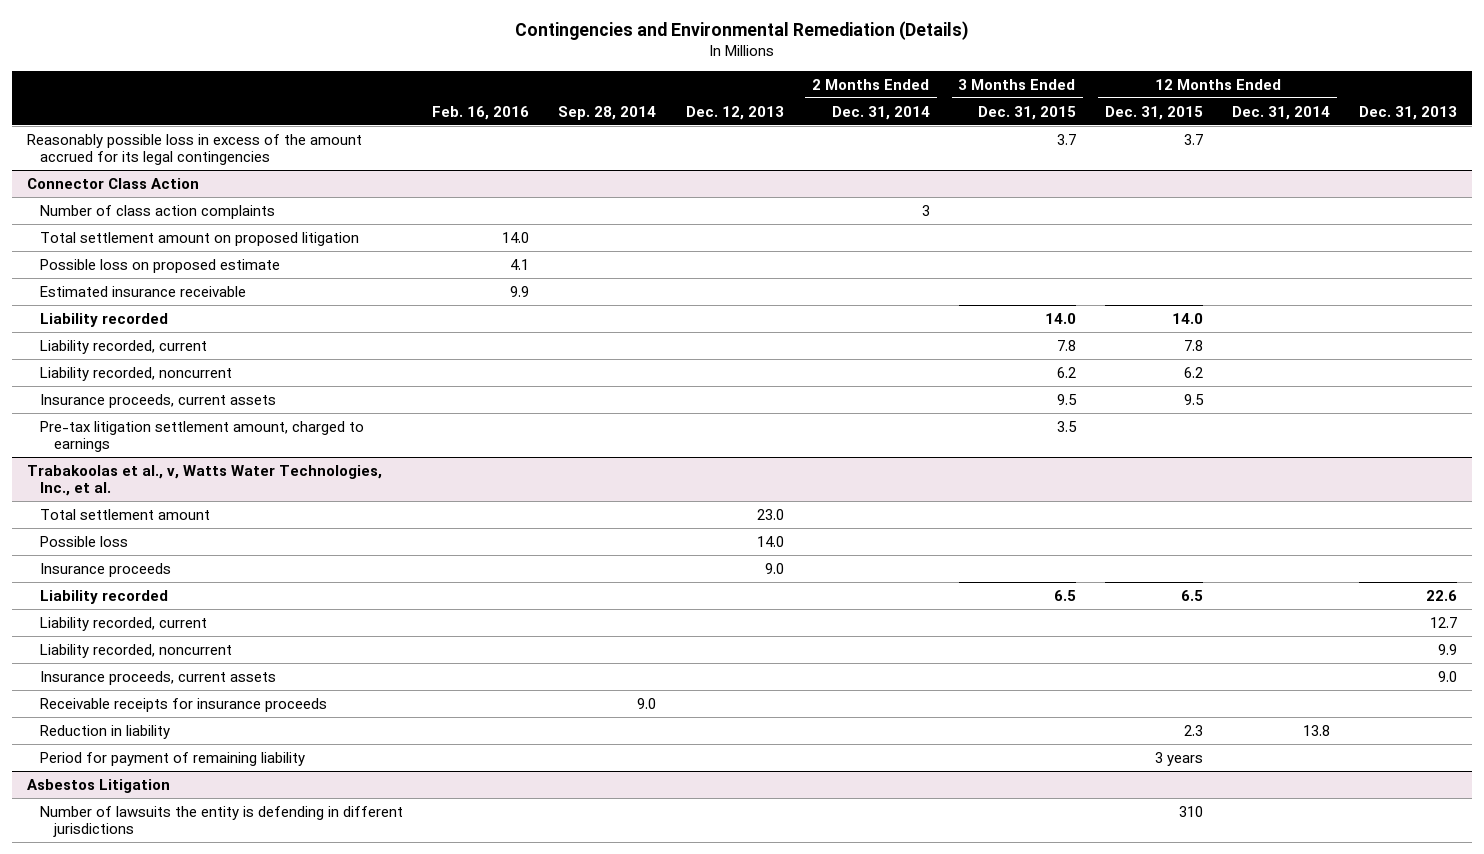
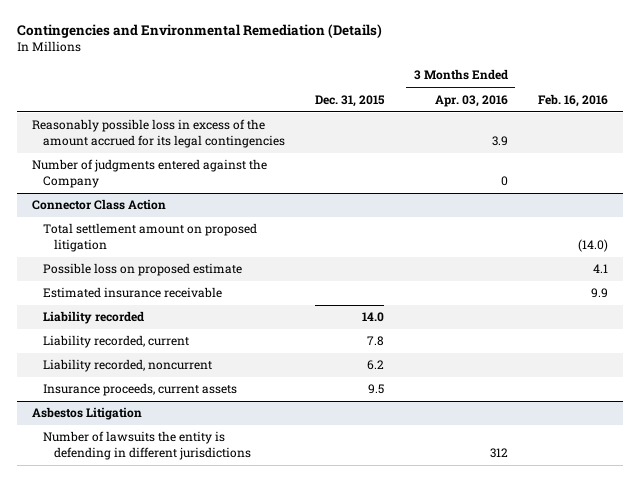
- | Feb. 16, 2016 | Sep. 28, 2014 | Dec. 12, 2013 | 2 Months Ended Dec. 31, 2014 | 3 Months Ended Dec. 31, 2015 | 12 Months Ended Dec. 31, 2015 | 12 Months Ended Dec. 31, 2014 | Dec. 31, 2013
+ | Dec. 31, 2015 | 3 Months Ended Apr. 03, 2016 | Feb. 16, 2016
+ Number of judgments entered against the Company | | 0 |
@ Connector Class Action
- Number of class action complaints | | | | 3 | | | |
- Total settlement amount on proposed litigation | 14.0 | | | | | | |
+ Total settlement amount on proposed litigation | | | (14.0)
- Pre-tax litigation settlement amount, charged to earnings | | | | | 3.5 | | |
- Trabakoolas et al., v, Watts Water Technologies, Inc., et al.
- Total settlement amount | | | 23.0 | | | | |
- Possible loss | | | 14.0 | | | | |
- Insurance proceeds | | | 9.0 | | | | |
- Liability recorded | | | | | 6.5 | 6.5 | | 22.6
- Liability recorded, current | | | | | | | | 12.7
- Liability recorded, noncurrent | | | | | | | | 9.9
- Insurance proceeds, current assets | | | | | | | | 9.0
- Receivable receipts for insurance proceeds | | 9.0 | | | | | |
- Reduction in liability | | | | | | 2.3 | 13.8 |
- Period for payment of remaining liability | | | | | | 3 years | |

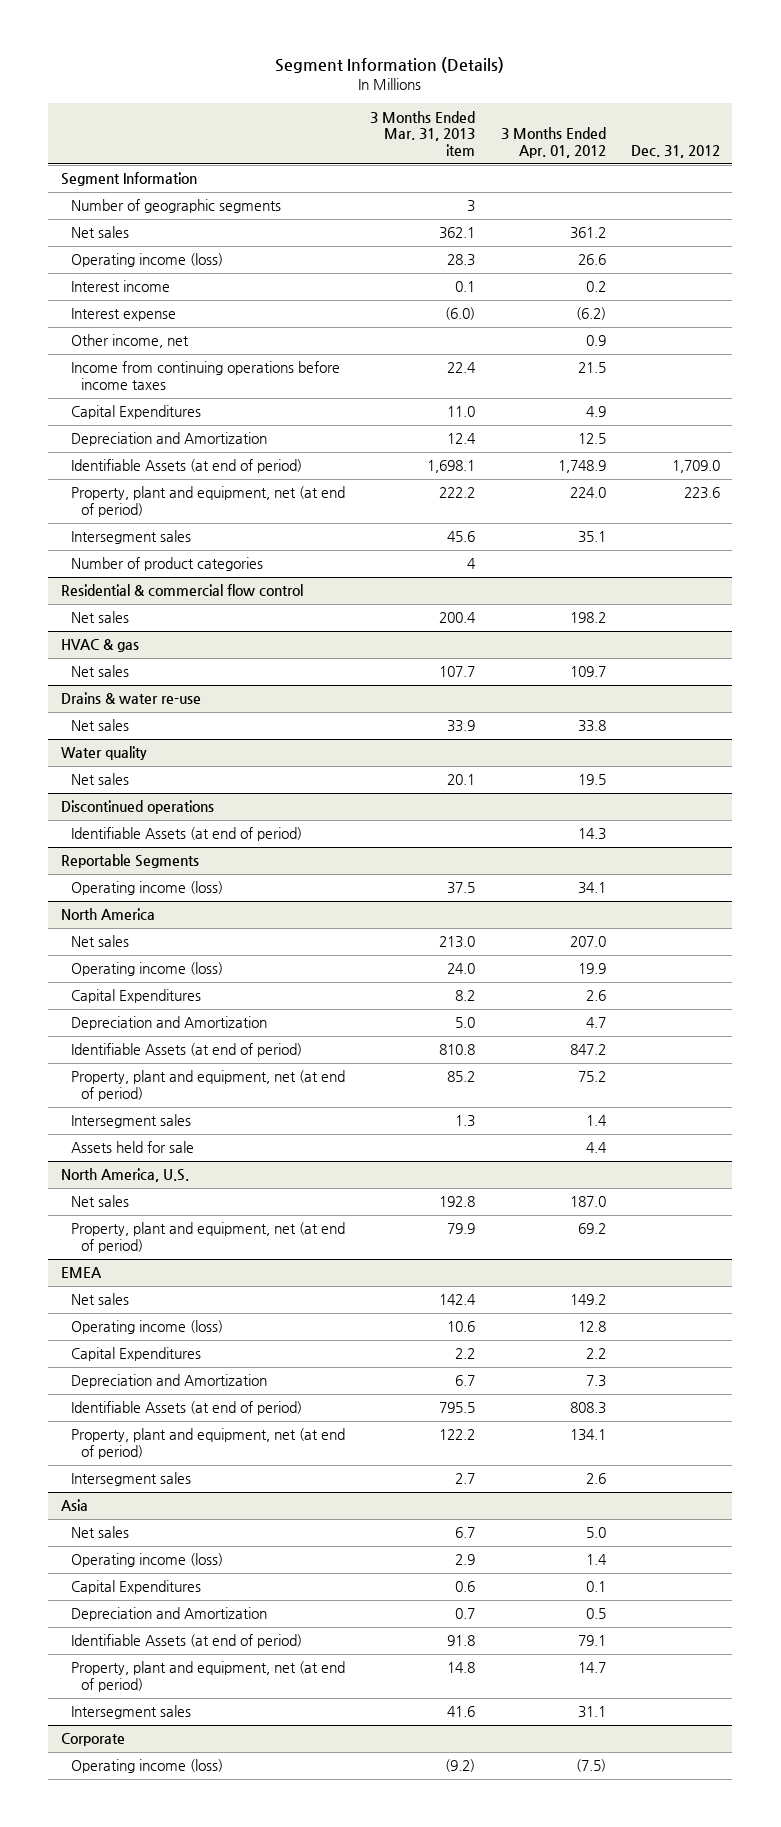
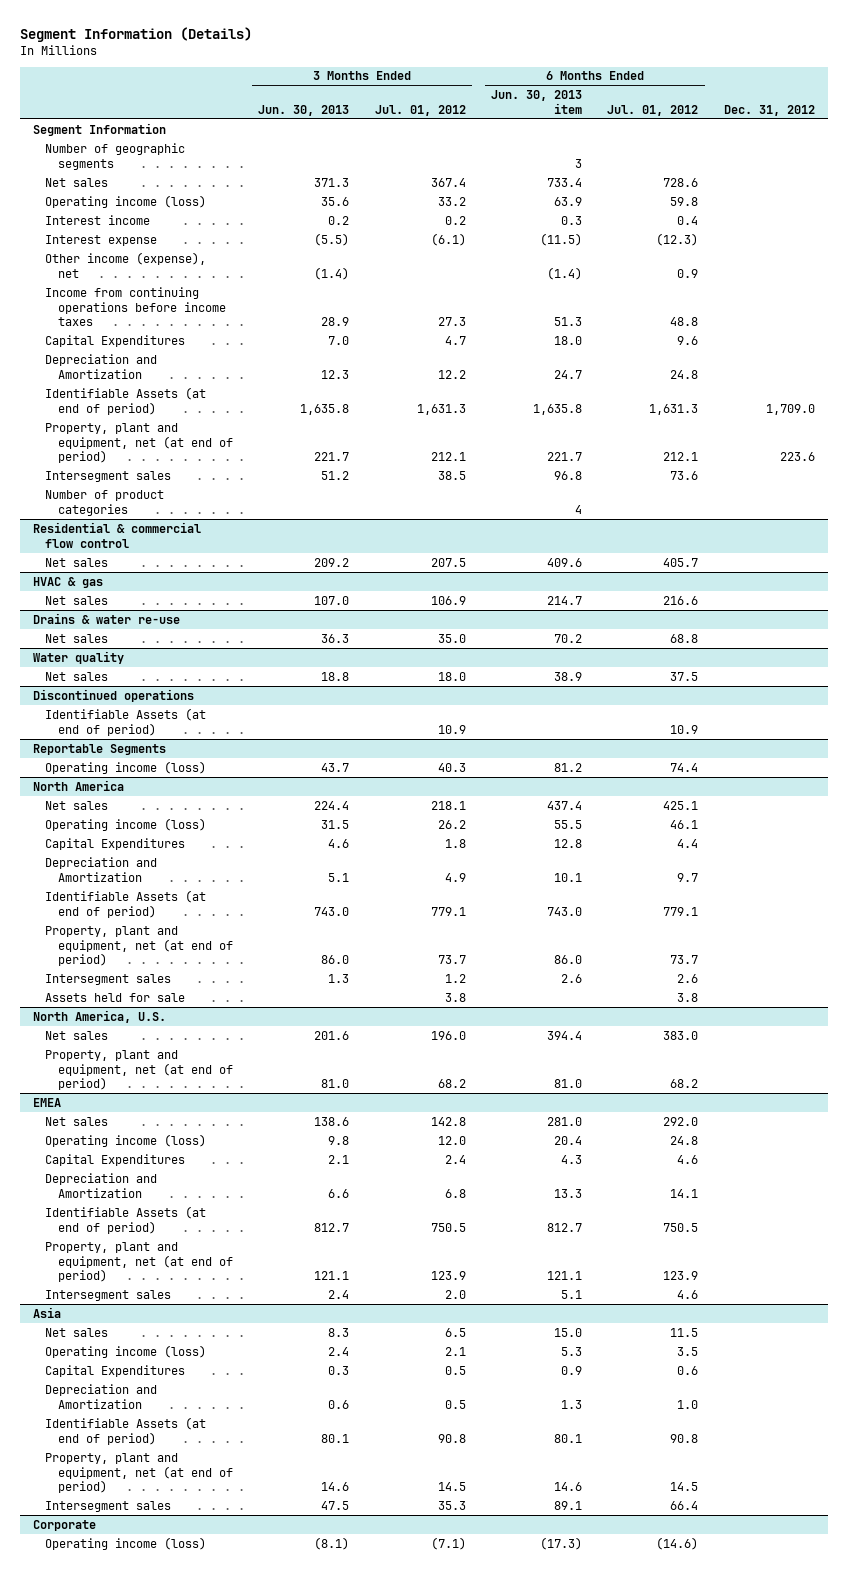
- | 3 Months Ended Mar. 31, 2013 item | 3 Months Ended Apr. 01, 2012 | Dec. 31, 2012
+ | 3 Months Ended Jun. 30, 2013 | 3 Months Ended Jul. 01, 2012 | 6 Months Ended Jun. 30, 2013 item | 6 Months Ended Jul. 01, 2012 | Dec. 31, 2012
- Other income, net | | 0.9 |
+ Other income (expense), net | (1.4) | | (1.4) | 0.9 |

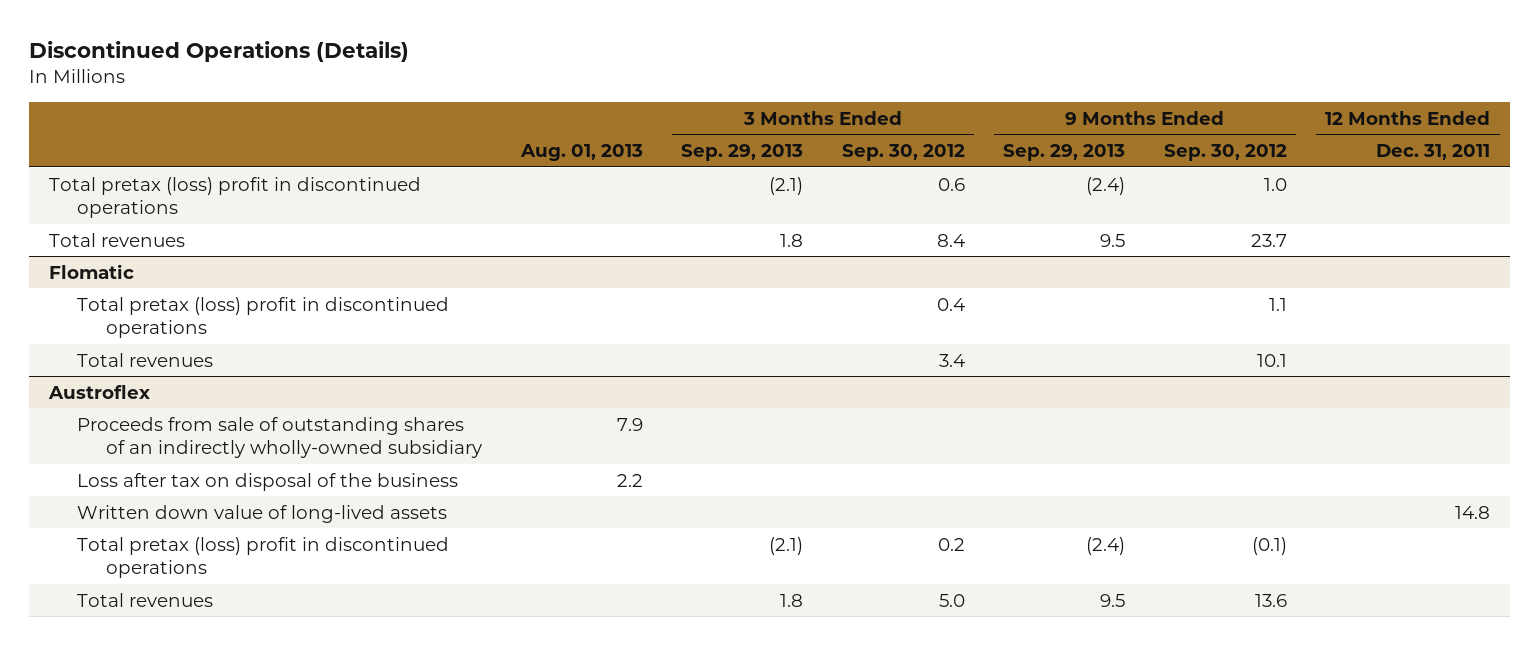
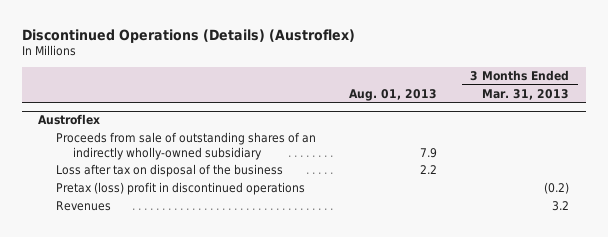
- Discontinued Operations (Details)
+ Discontinued Operations (Details) (Austroflex)
- | Aug. 01, 2013 | 3 Months Ended Sep. 29, 2013 | 3 Months Ended Sep. 30, 2012 | 9 Months Ended Sep. 29, 2013 | 9 Months Ended Sep. 30, 2012 | 12 Months Ended Dec. 31, 2011
+ | Aug. 01, 2013 | 3 Months Ended Mar. 31, 2013
- Total pretax (loss) profit in discontinued operations | | (2.1) | 0.6 | (2.4) | 1.0 |
- Total revenues | | 1.8 | 8.4 | 9.5 | 23.7 |
- Flomatic
- Total pretax (loss) profit in discontinued operations | | | 0.4 | | 1.1 |
- Total revenues | | | 3.4 | | 10.1 |
@ Austroflex
- Written down value of long-lived assets | | | | | | 14.8
- Total pretax (loss) profit in discontinued operations | | (2.1) | 0.2 | (2.4) | (0.1) |
- Total revenues | | 1.8 | 5.0 | 9.5 | 13.6 |
+ Pretax (loss) profit in discontinued operations | | (0.2)
+ Revenues | | 3.2

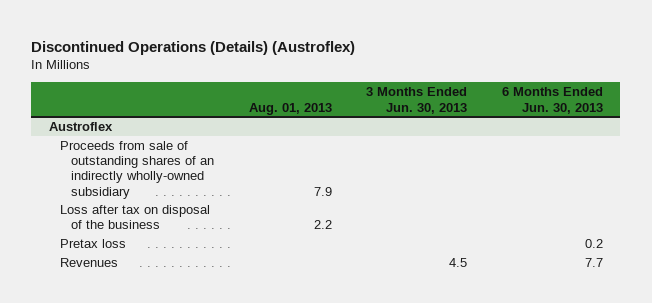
- | Aug. 01, 2013 | 3 Months Ended Mar. 31, 2013
+ | Aug. 01, 2013 | 3 Months Ended Jun. 30, 2013 | 6 Months Ended Jun. 30, 2013
@ Austroflex
- Pretax (loss) profit in discontinued operations | | (0.2)
+ Pretax loss | | | 0.2

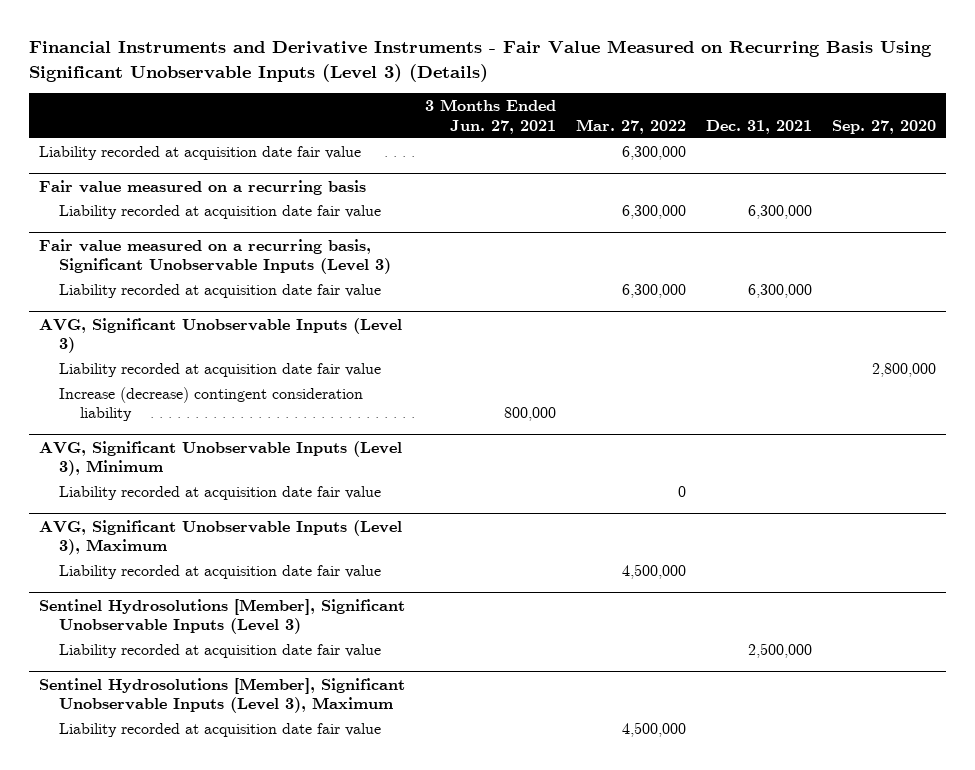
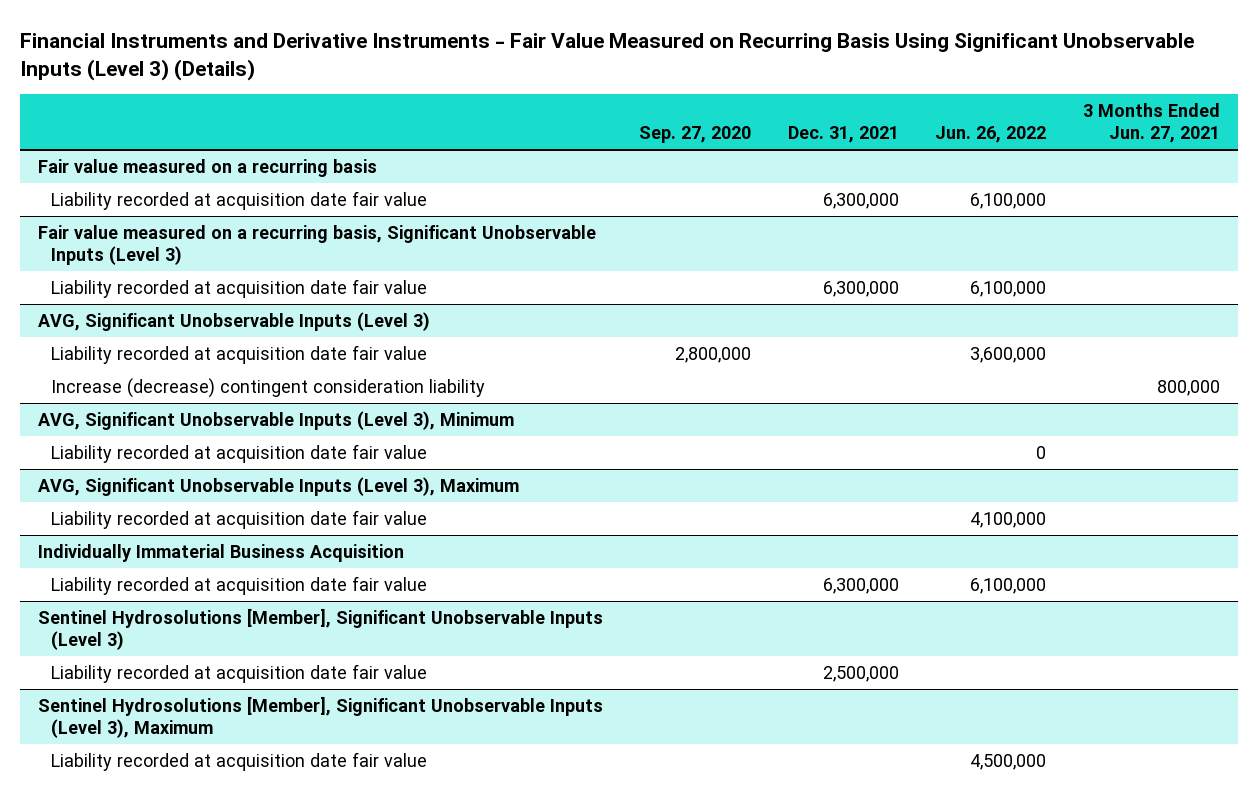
- | 3 Months Ended Jun. 27, 2021 | Mar. 27, 2022 | Dec. 31, 2021 | Sep. 27, 2020
+ | Sep. 27, 2020 | Dec. 31, 2021 | Jun. 26, 2022 | 3 Months Ended Jun. 27, 2021
- Liability recorded at acquisition date fair value | | 6,300,000 | |
+ Individually Immaterial Business Acquisition
+ Liability recorded at acquisition date fair value | | 6,300,000 | 6,100,000 |

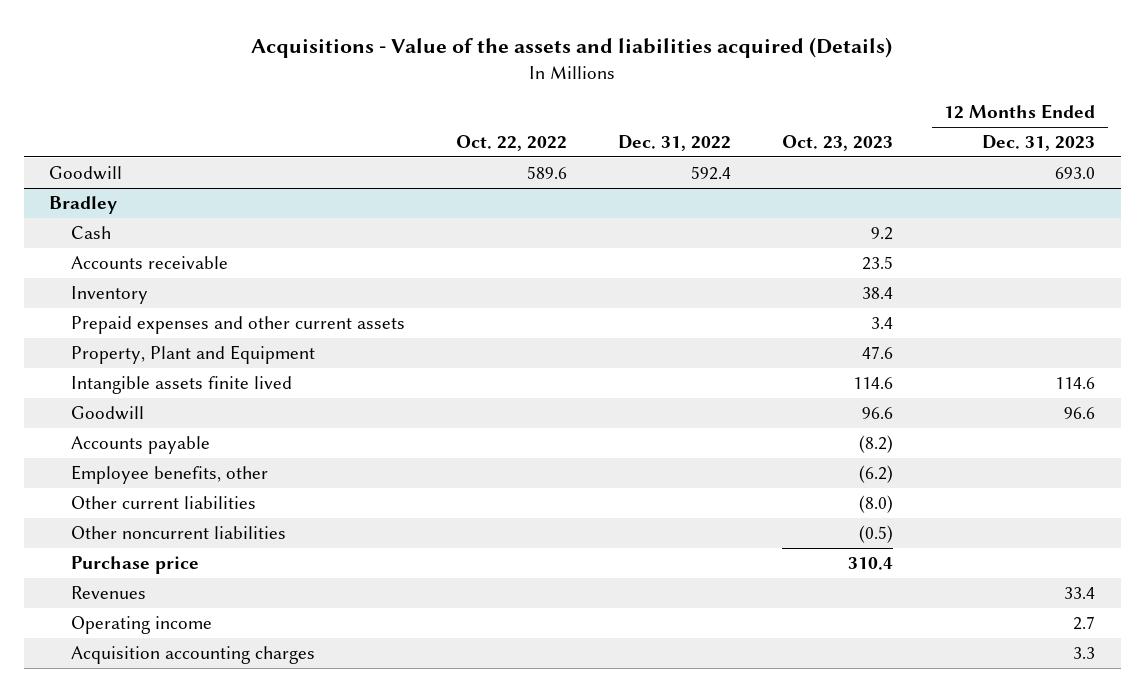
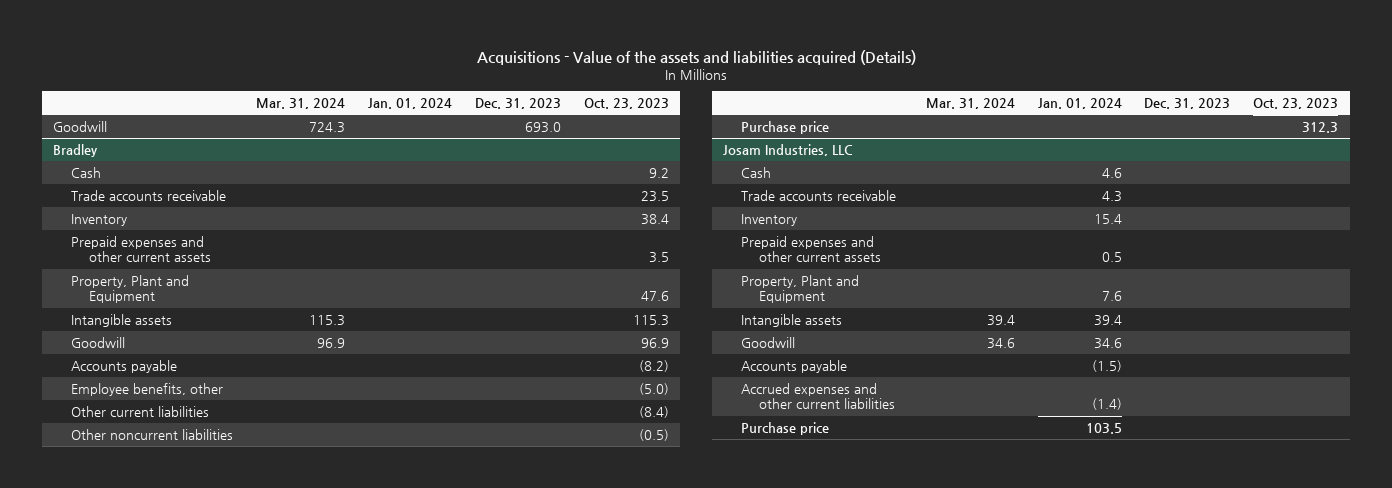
- | Oct. 22, 2022 | Dec. 31, 2022 | Oct. 23, 2023 | 12 Months Ended Dec. 31, 2023
+ | Mar. 31, 2024 | Jan. 01, 2024 | Dec. 31, 2023 | Oct. 23, 2023
@ Bradley
- Accounts receivable | | | 23.5 |
+ Trade accounts receivable | | | | 23.5
- Prepaid expenses and other current assets | | | 3.4 |
+ Prepaid expenses and other current assets | | | | 3.5
- Intangible assets finite lived | | | 114.6 | 114.6
- Goodwill | | | 96.6 | 96.6
+ Intangible assets | 115.3 | | | 115.3
+ Goodwill | 96.9 | | | 96.9
- Employee benefits, other | | | (6.2) |
- Other current liabilities | | | (8.0) |
+ Employee benefits, other | | | | (5.0)
+ Other current liabilities | | | | (8.4)
- Purchase price | | | 310.4 |
- Revenues | | | | 33.4
- Operating income | | | | 2.7
- Acquisition accounting charges | | | | 3.3
+ Purchase price | | | | 312.3
+ Josam Industries, LLC
+ Cash | | 4.6 | |
+ Trade accounts receivable | | 4.3 | |
+ Inventory | | 15.4 | |
+ Prepaid expenses and other current assets | | 0.5 | |
+ Property, Plant and Equipment | | 7.6 | |
+ Intangible assets | 39.4 | 39.4 | |
+ Goodwill | 34.6 | 34.6 | |
+ Accounts payable | | (1.5) | |
+ Accrued expenses and other current liabilities | | (1.4) | |
+ Purchase price | | 103.5 | |

